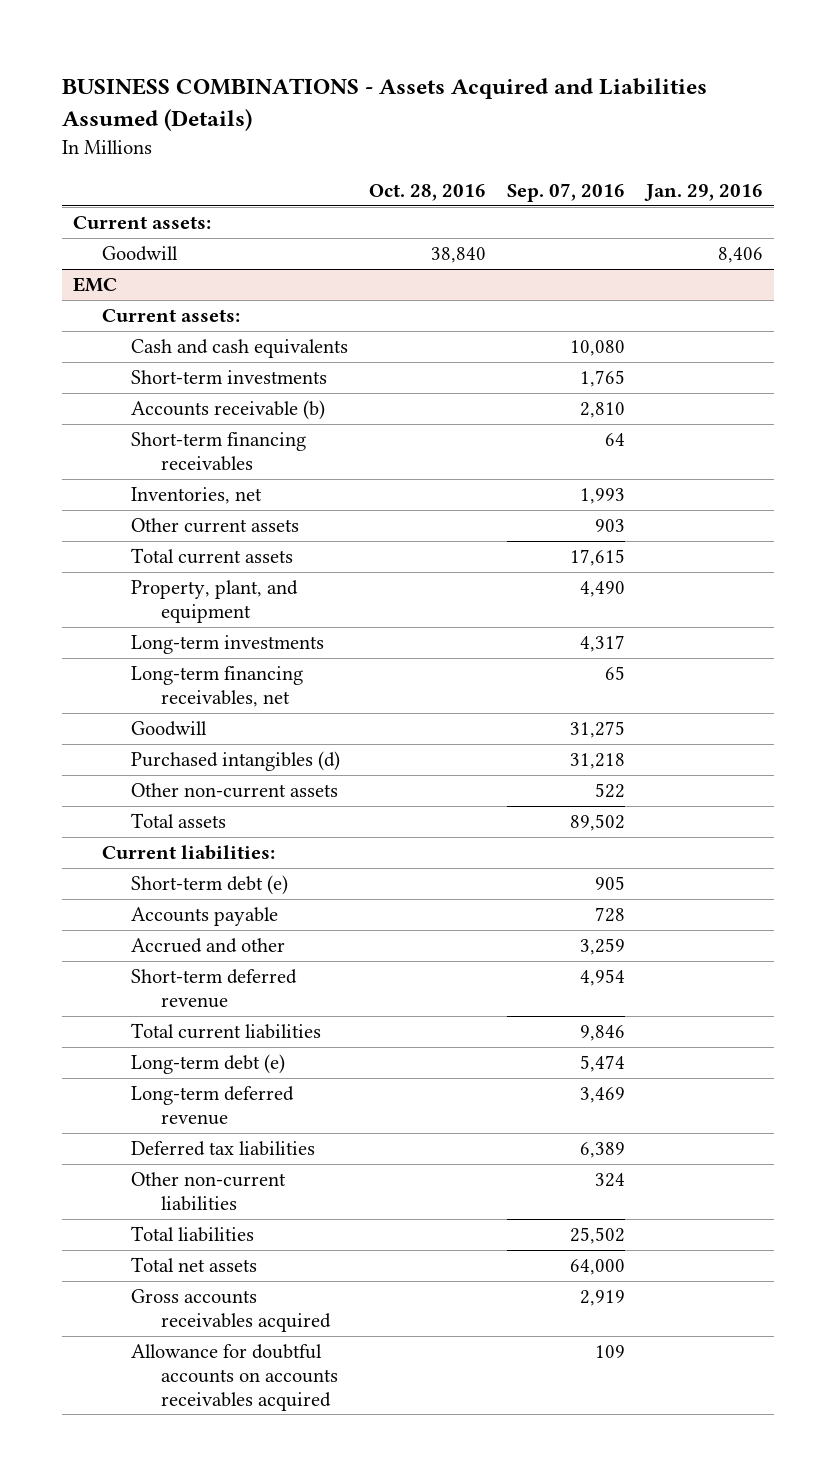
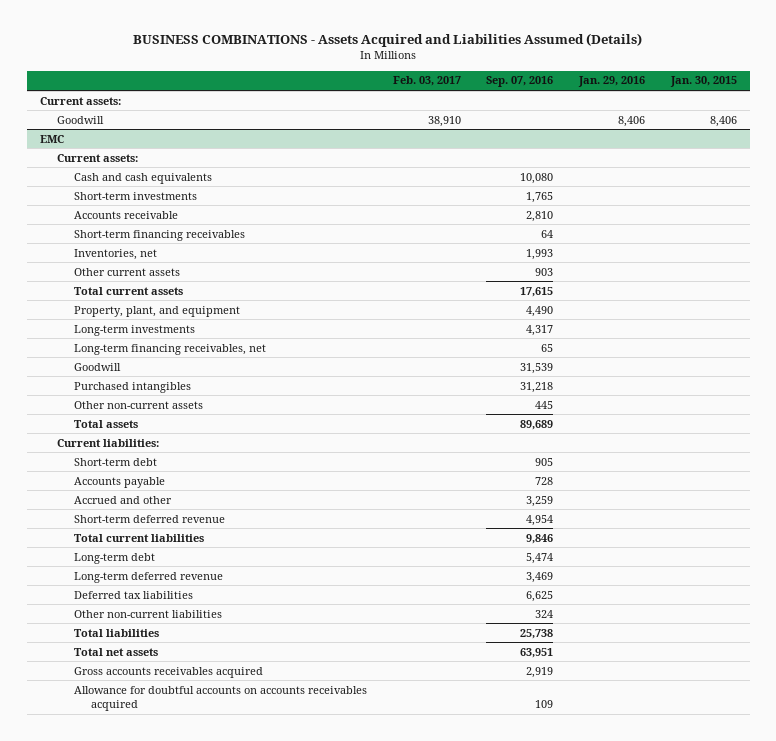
- | Oct. 28, 2016 | Sep. 07, 2016 | Jan. 29, 2016
+ | Feb. 03, 2017 | Sep. 07, 2016 | Jan. 29, 2016 | Jan. 30, 2015
@ EMC
- Accounts receivable (b) | | 2,810 |
+ Accounts receivable | | 2,810 | |
- Goodwill | | 31,275 |
- Purchased intangibles (d) | | 31,218 |
- Other non-current assets | | 522 |
- Total assets | | 89,502 |
+ Goodwill | | 31,539 | |
+ Purchased intangibles | | 31,218 | |
+ Other non-current assets | | 445 | |
+ Total assets | | 89,689 | |
- Short-term debt (e) | | 905 |
+ Short-term debt | | 905 | |
- Long-term debt (e) | | 5,474 |
+ Long-term debt | | 5,474 | |
- Deferred tax liabilities | | 6,389 |
+ Deferred tax liabilities | | 6,625 | |
- Total liabilities | | 25,502 |
- Total net assets | | 64,000 |
+ Total liabilities | | 25,738 | |
+ Total net assets | | 63,951 | |

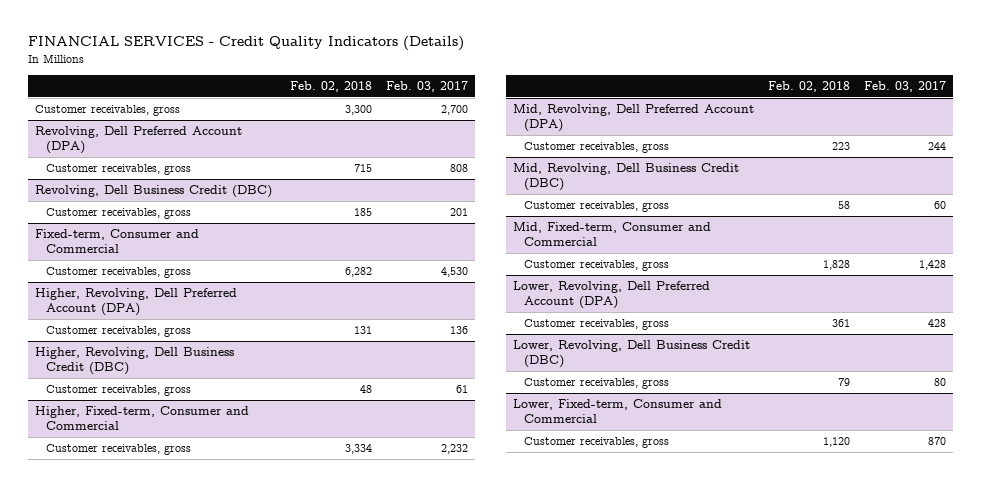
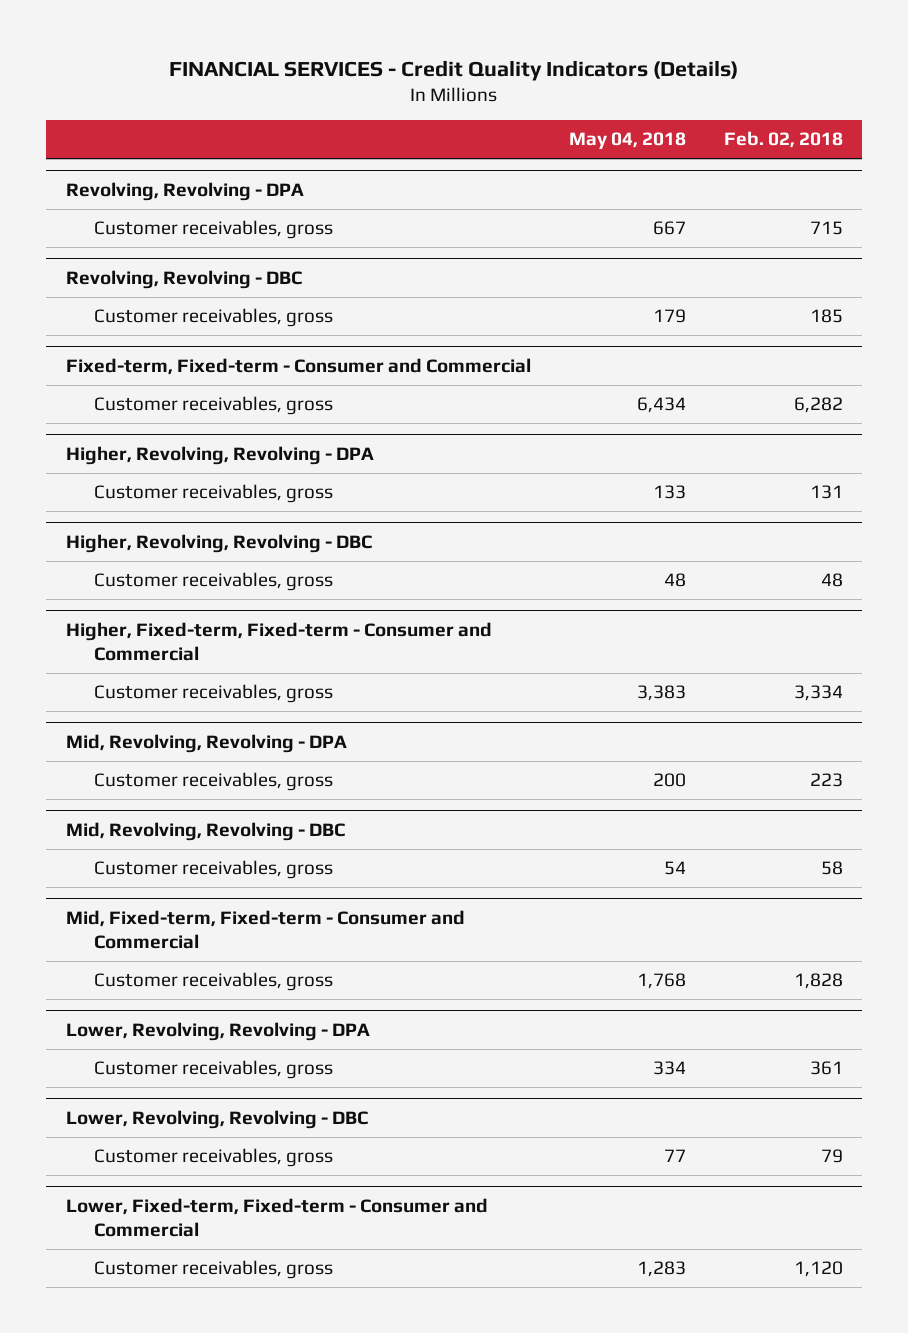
- | Feb. 02, 2018 | Feb. 03, 2017
+ | May 04, 2018 | Feb. 02, 2018
- Customer receivables, gross | 3,300 | 2,700
- Revolving, Dell Preferred Account (DPA)
+ Revolving, Revolving - DPA
- Revolving, Dell Business Credit (DBC)
+ Revolving, Revolving - DBC
- Fixed-term, Consumer and Commercial
+ Fixed-term, Fixed-term - Consumer and Commercial
- Higher, Revolving, Dell Preferred Account (DPA)
+ Higher, Revolving, Revolving - DPA
- Higher, Revolving, Dell Business Credit (DBC)
+ Higher, Revolving, Revolving - DBC
- Higher, Fixed-term, Consumer and Commercial
+ Higher, Fixed-term, Fixed-term - Consumer and Commercial
- Mid, Revolving, Dell Preferred Account (DPA)
+ Mid, Revolving, Revolving - DPA
- Mid, Revolving, Dell Business Credit (DBC)
+ Mid, Revolving, Revolving - DBC
- Mid, Fixed-term, Consumer and Commercial
+ Mid, Fixed-term, Fixed-term - Consumer and Commercial
- Lower, Revolving, Dell Preferred Account (DPA)
+ Lower, Revolving, Revolving - DPA
- Lower, Revolving, Dell Business Credit (DBC)
+ Lower, Revolving, Revolving - DBC
- Lower, Fixed-term, Consumer and Commercial
+ Lower, Fixed-term, Fixed-term - Consumer and Commercial

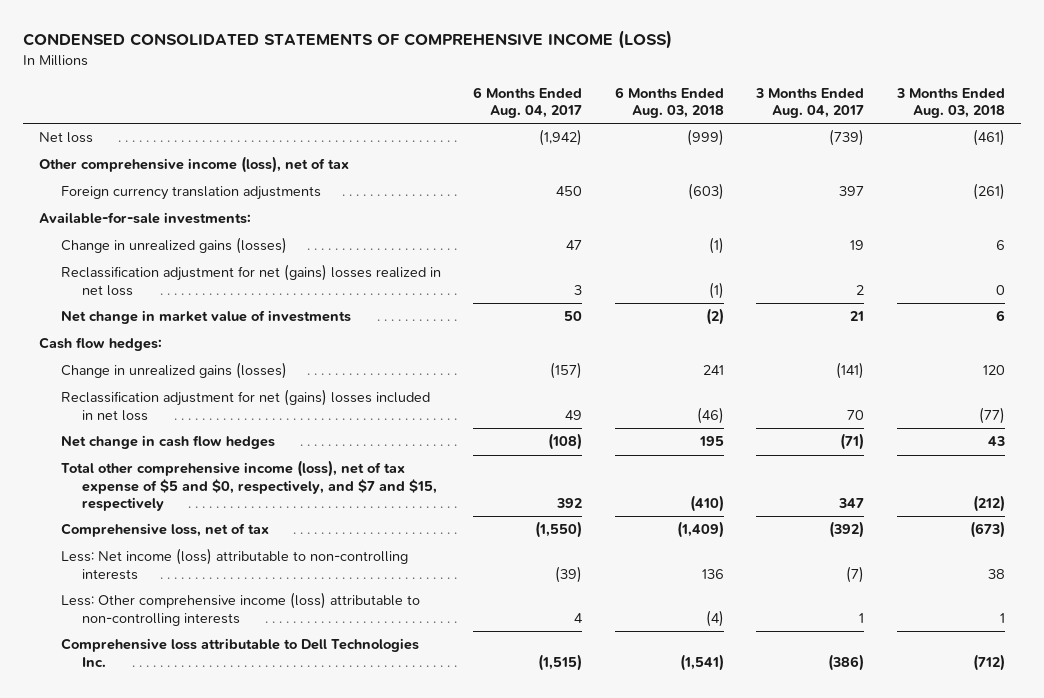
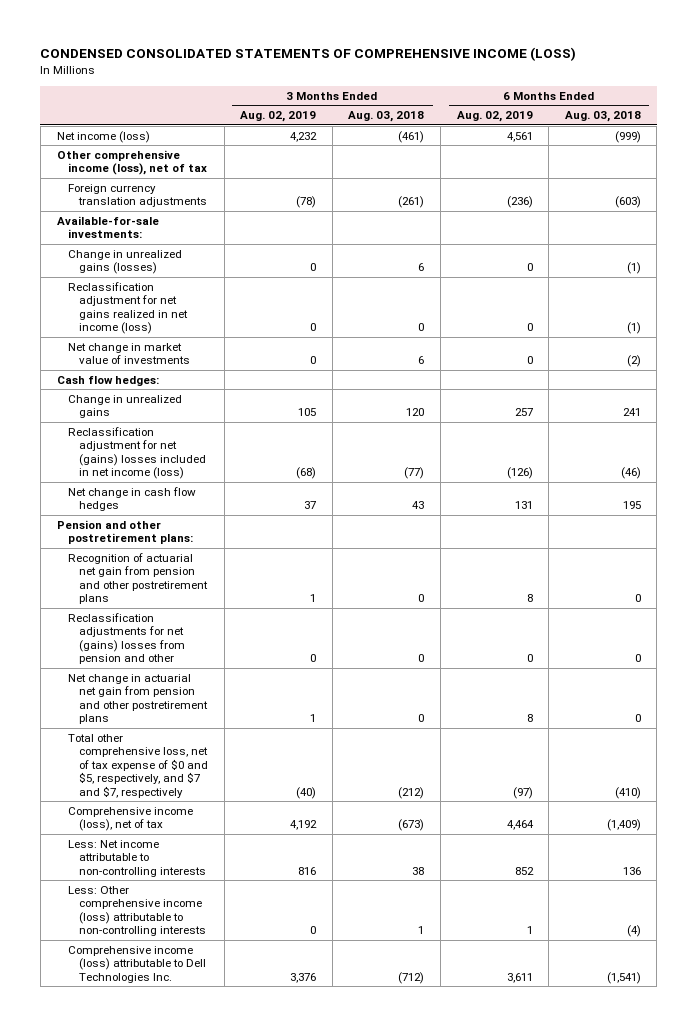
- | 6 Months Ended Aug. 04, 2017 | 6 Months Ended Aug. 03, 2018 | 3 Months Ended Aug. 04, 2017 | 3 Months Ended Aug. 03, 2018
+ | 3 Months Ended Aug. 02, 2019 | 3 Months Ended Aug. 03, 2018 | 6 Months Ended Aug. 02, 2019 | 6 Months Ended Aug. 03, 2018
- Net loss | (1,942) | (999) | (739) | (461)
+ Net income (loss) | 4,232 | (461) | 4,561 | (999)
- Reclassification adjustment for net (gains) losses realized in net loss | 3 | (1) | 2 | 0
+ Reclassification adjustment for net gains realized in net income (loss) | 0 | 0 | 0 | (1)
- Change in unrealized gains (losses) | (157) | 241 | (141) | 120
- Reclassification adjustment for net (gains) losses included in net loss | 49 | (46) | 70 | (77)
+ Change in unrealized gains | 105 | 120 | 257 | 241
+ Reclassification adjustment for net (gains) losses included in net income (loss) | (68) | (77) | (126) | (46)
- Total other comprehensive income (loss), net of tax expense of $5 and $0, respectively, and $7 and $15, respectively | 392 | (410) | 347 | (212)
- Comprehensive loss, net of tax | (1,550) | (1,409) | (392) | (673)
- Less: Net income (loss) attributable to non-controlling interests | (39) | 136 | (7) | 38
+ Pension and other postretirement plans:
+ Recognition of actuarial net gain from pension and other postretirement plans | 1 | 0 | 8 | 0
+ Reclassification adjustments for net (gains) losses from pension and other | 0 | 0 | 0 | 0
+ Net change in actuarial net gain from pension and other postretirement plans | 1 | 0 | 8 | 0
+ Total other comprehensive loss, net of tax expense of $0 and $5, respectively, and $7 and $7, respectively | (40) | (212) | (97) | (410)
+ Comprehensive income (loss), net of tax | 4,192 | (673) | 4,464 | (1,409)
+ Less: Net income attributable to non-controlling interests | 816 | 38 | 852 | 136
- Comprehensive loss attributable to Dell Technologies Inc. | (1,515) | (1,541) | (386) | (712)
+ Comprehensive income (loss) attributable to Dell Technologies Inc. | 3,376 | (712) | 3,611 | (1,541)

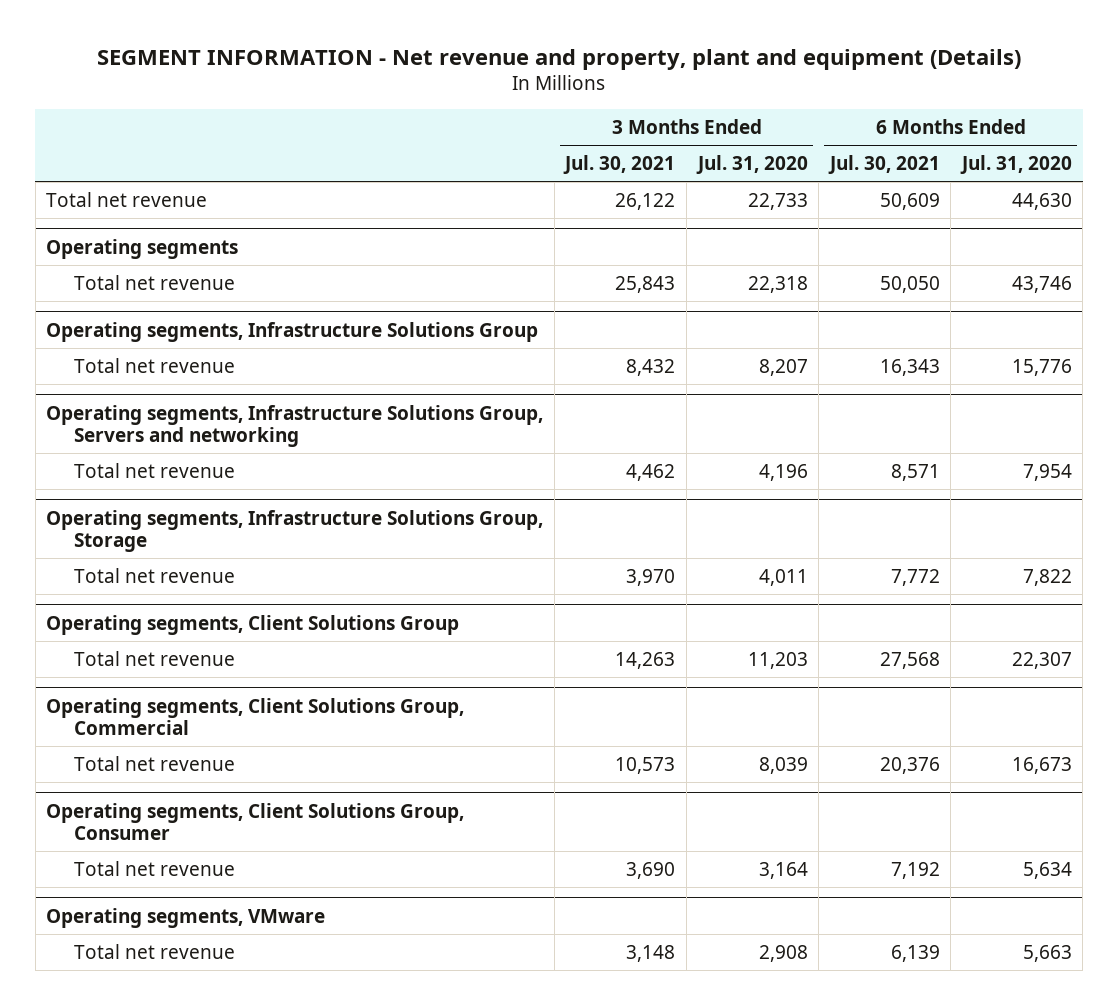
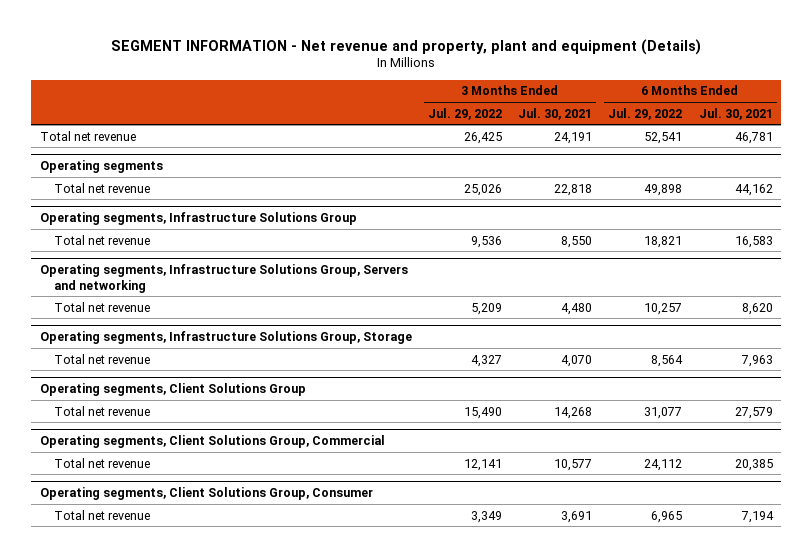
- | 3 Months Ended Jul. 30, 2021 | 3 Months Ended Jul. 31, 2020 | 6 Months Ended Jul. 30, 2021 | 6 Months Ended Jul. 31, 2020
+ | 3 Months Ended Jul. 29, 2022 | 3 Months Ended Jul. 30, 2021 | 6 Months Ended Jul. 29, 2022 | 6 Months Ended Jul. 30, 2021
- Total net revenue | 26,122 | 22,733 | 50,609 | 44,630
+ Total net revenue | 26,425 | 24,191 | 52,541 | 46,781
@ Operating segments
- Total net revenue | 25,843 | 22,318 | 50,050 | 43,746
+ Total net revenue | 25,026 | 22,818 | 49,898 | 44,162
@ Operating segments, Infrastructure Solutions Group
- Total net revenue | 8,432 | 8,207 | 16,343 | 15,776
+ Total net revenue | 9,536 | 8,550 | 18,821 | 16,583
@ Operating segments, Infrastructure Solutions Group, Servers and networking
- Total net revenue | 4,462 | 4,196 | 8,571 | 7,954
+ Total net revenue | 5,209 | 4,480 | 10,257 | 8,620
@ Operating segments, Infrastructure Solutions Group, Storage
- Total net revenue | 3,970 | 4,011 | 7,772 | 7,822
+ Total net revenue | 4,327 | 4,070 | 8,564 | 7,963
@ Operating segments, Client Solutions Group
- Total net revenue | 14,263 | 11,203 | 27,568 | 22,307
+ Total net revenue | 15,490 | 14,268 | 31,077 | 27,579
@ Operating segments, Client Solutions Group, Commercial
- Total net revenue | 10,573 | 8,039 | 20,376 | 16,673
+ Total net revenue | 12,141 | 10,577 | 24,112 | 20,385
@ Operating segments, Client Solutions Group, Consumer
- Total net revenue | 3,690 | 3,164 | 7,192 | 5,634
- Operating segments, VMware
- Total net revenue | 3,148 | 2,908 | 6,139 | 5,663
@ Operating segments, Client Solutions Group, Consumer
+ Total net revenue | 3,349 | 3,691 | 6,965 | 7,194

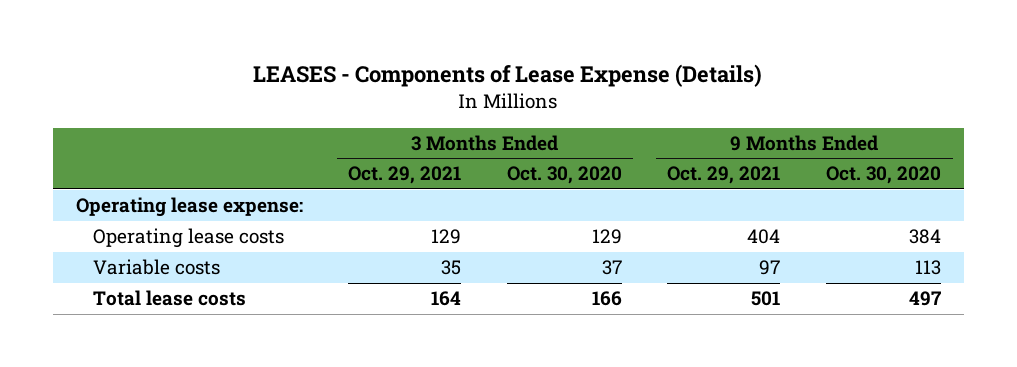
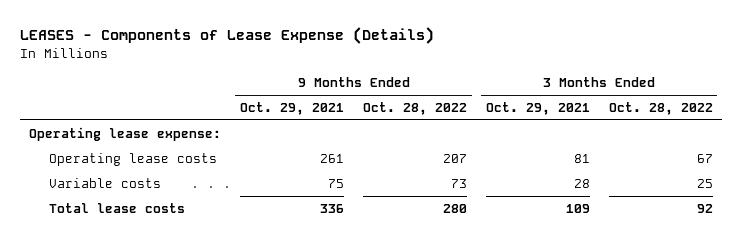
- | 3 Months Ended Oct. 29, 2021 | 3 Months Ended Oct. 30, 2020 | 9 Months Ended Oct. 29, 2021 | 9 Months Ended Oct. 30, 2020
+ | 9 Months Ended Oct. 29, 2021 | 9 Months Ended Oct. 28, 2022 | 3 Months Ended Oct. 29, 2021 | 3 Months Ended Oct. 28, 2022
- Operating lease costs | 129 | 129 | 404 | 384
- Variable costs | 35 | 37 | 97 | 113
- Total lease costs | 164 | 166 | 501 | 497
+ Operating lease costs | 261 | 207 | 81 | 67
+ Variable costs | 75 | 73 | 28 | 25
+ Total lease costs | 336 | 280 | 109 | 92

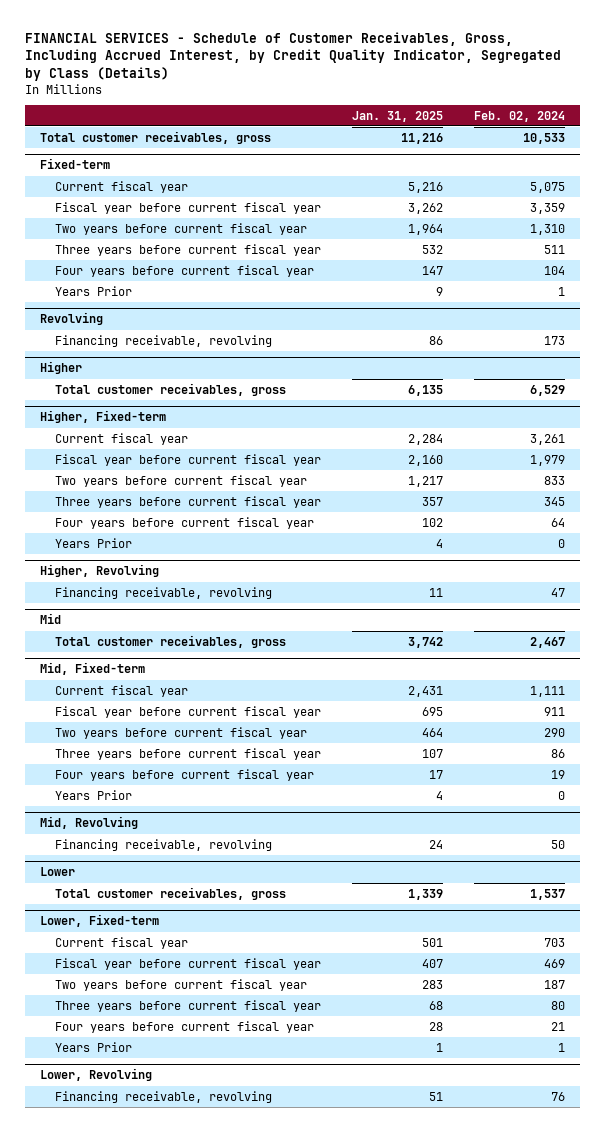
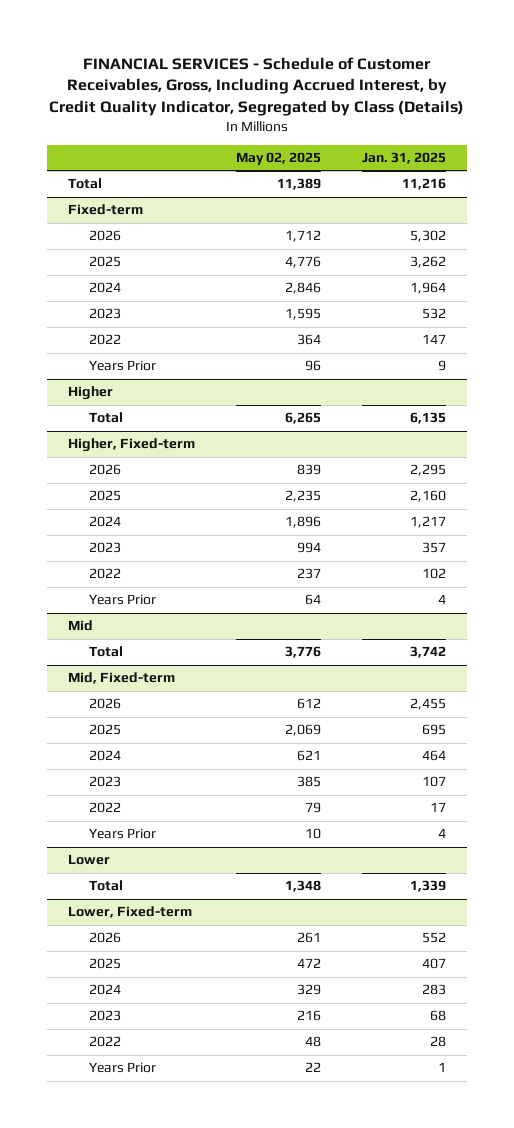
- | Jan. 31, 2025 | Feb. 02, 2024
+ | May 02, 2025 | Jan. 31, 2025
- Total customer receivables, gross | 11,216 | 10,533
+ Total | 11,389 | 11,216
@ Fixed-term
- Current fiscal year | 5,216 | 5,075
- Fiscal year before current fiscal year | 3,262 | 3,359
- Two years before current fiscal year | 1,964 | 1,310
- Three years before current fiscal year | 532 | 511
- Four years before current fiscal year | 147 | 104
+ 2026 | 1,712 | 5,302
+ 2025 | 4,776 | 3,262
+ 2024 | 2,846 | 1,964
+ 2023 | 1,595 | 532
+ 2022 | 364 | 147
- Revolving
- Financing receivable, revolving | 86 | 173
@ Higher
- Total customer receivables, gross | 6,135 | 6,529
+ Total | 6,265 | 6,135
@ Higher, Fixed-term
- Current fiscal year | 2,284 | 3,261
- Fiscal year before current fiscal year | 2,160 | 1,979
- Two years before current fiscal year | 1,217 | 833
- Three years before current fiscal year | 357 | 345
- Four years before current fiscal year | 102 | 64
+ 2026 | 839 | 2,295
+ 2025 | 2,235 | 2,160
+ 2024 | 1,896 | 1,217
+ 2023 | 994 | 357
+ 2022 | 237 | 102
- Higher, Revolving
- Financing receivable, revolving | 11 | 47
@ Mid
- Total customer receivables, gross | 3,742 | 2,467
+ Total | 3,776 | 3,742
@ Mid, Fixed-term
- Current fiscal year | 2,431 | 1,111
- Fiscal year before current fiscal year | 695 | 911
- Two years before current fiscal year | 464 | 290
- Three years before current fiscal year | 107 | 86
- Four years before current fiscal year | 17 | 19
+ 2026 | 612 | 2,455
+ 2025 | 2,069 | 695
+ 2024 | 621 | 464
+ 2023 | 385 | 107
+ 2022 | 79 | 17
- Mid, Revolving
- Financing receivable, revolving | 24 | 50
@ Lower
- Total customer receivables, gross | 1,339 | 1,537
+ Total | 1,348 | 1,339
@ Lower, Fixed-term
- Current fiscal year | 501 | 703
- Fiscal year before current fiscal year | 407 | 469
- Two years before current fiscal year | 283 | 187
- Three years before current fiscal year | 68 | 80
- Four years before current fiscal year | 28 | 21
+ 2026 | 261 | 552
+ 2025 | 472 | 407
+ 2024 | 329 | 283
+ 2023 | 216 | 68
+ 2022 | 48 | 28
- Lower, Revolving
- Financing receivable, revolving | 51 | 76

